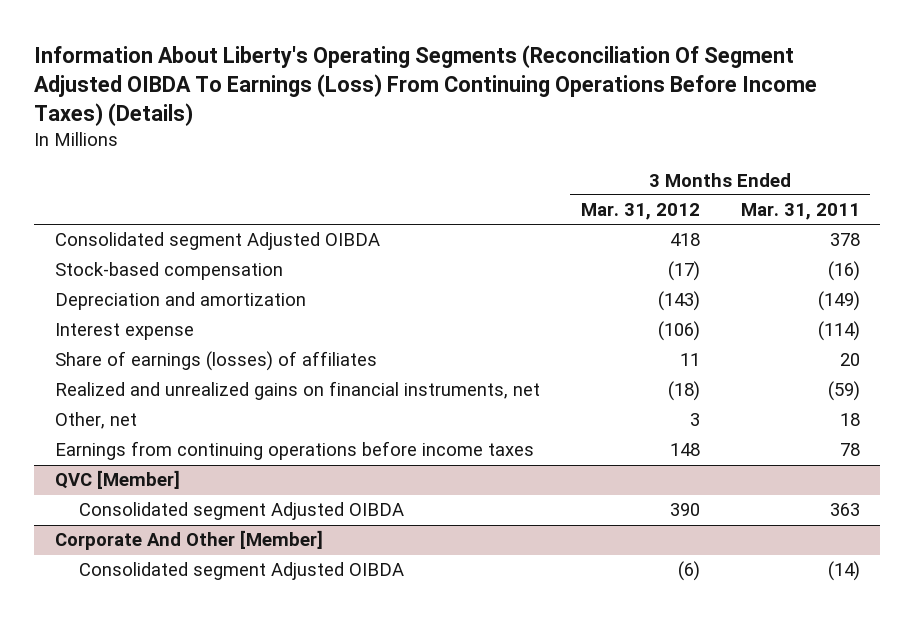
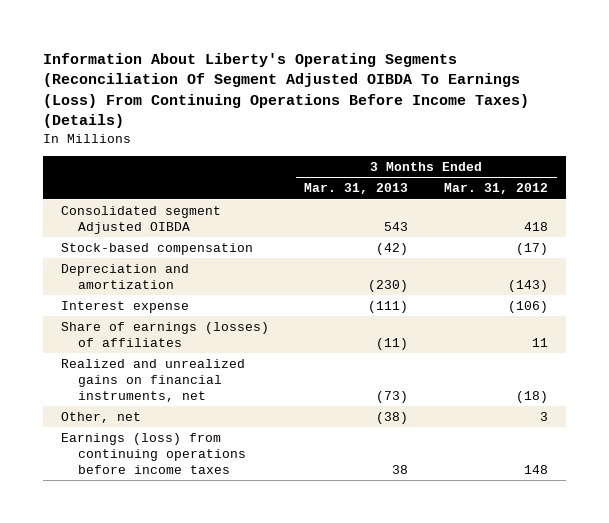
- | 3 Months Ended Mar. 31, 2012 | 3 Months Ended Mar. 31, 2011
+ | 3 Months Ended Mar. 31, 2013 | 3 Months Ended Mar. 31, 2012
- Earnings from continuing operations before income taxes | 148 | 78
- QVC [Member]
- Consolidated segment Adjusted OIBDA | 390 | 363
- Corporate And Other [Member]
- Consolidated segment Adjusted OIBDA | (6) | (14)
+ Earnings (loss) from continuing operations before income taxes | 38 | 148

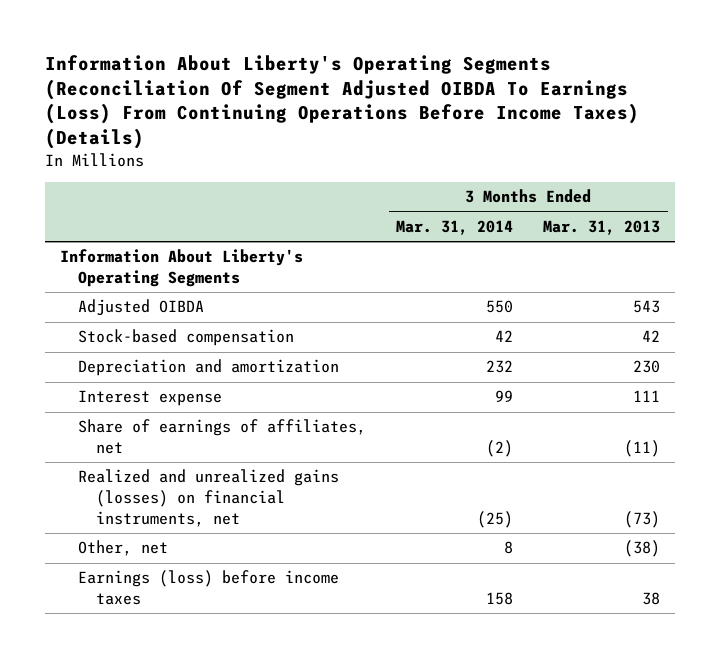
- | 3 Months Ended Mar. 31, 2013 | 3 Months Ended Mar. 31, 2012
+ | 3 Months Ended Mar. 31, 2014 | 3 Months Ended Mar. 31, 2013
- Consolidated segment Adjusted OIBDA | 543 | 418
- Stock-based compensation | (42) | (17)
- Depreciation and amortization | (230) | (143)
- Interest expense | (111) | (106)
- Share of earnings (losses) of affiliates | (11) | 11
- Realized and unrealized gains on financial instruments, net | (73) | (18)
+ Information About Liberty's Operating Segments
+ Adjusted OIBDA | 550 | 543
+ Stock-based compensation | 42 | 42
+ Depreciation and amortization | 232 | 230
+ Interest expense | 99 | 111
+ Share of earnings of affiliates, net | (2) | (11)
+ Realized and unrealized gains (losses) on financial instruments, net | (25) | (73)
- Earnings (loss) from continuing operations before income taxes | 38 | 148
+ Earnings (loss) before income taxes | 158 | 38

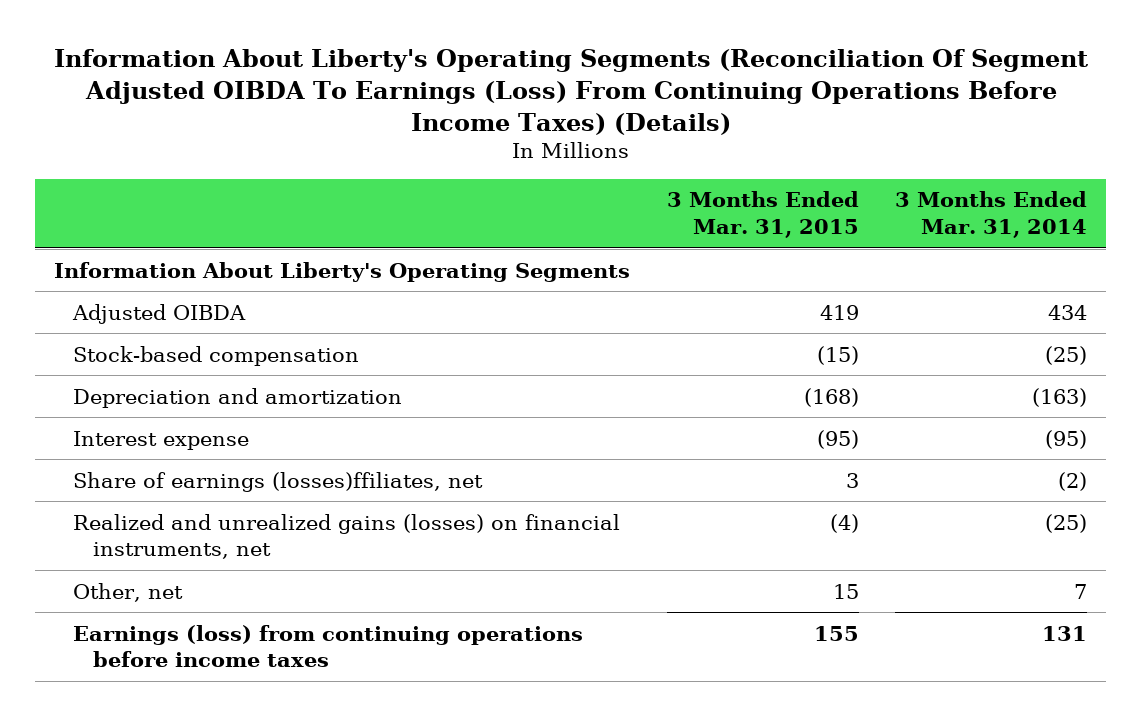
- | 3 Months Ended Mar. 31, 2014 | 3 Months Ended Mar. 31, 2013
+ | 3 Months Ended Mar. 31, 2015 | 3 Months Ended Mar. 31, 2014
- Adjusted OIBDA | 550 | 543
- Stock-based compensation | 42 | 42
- Depreciation and amortization | 232 | 230
- Interest expense | 99 | 111
- Share of earnings of affiliates, net | (2) | (11)
+ Adjusted OIBDA | 419 | 434
+ Stock-based compensation | (15) | (25)
+ Depreciation and amortization | (168) | (163)
+ Interest expense | (95) | (95)
+ Share of earnings (losses)ffiliates, net | 3 | (2)
- Other, net | 8 | (38)
- Earnings (loss) before income taxes | 158 | 38
+ Other, net | 15 | 7
+ Earnings (loss) from continuing operations before income taxes | 155 | 131

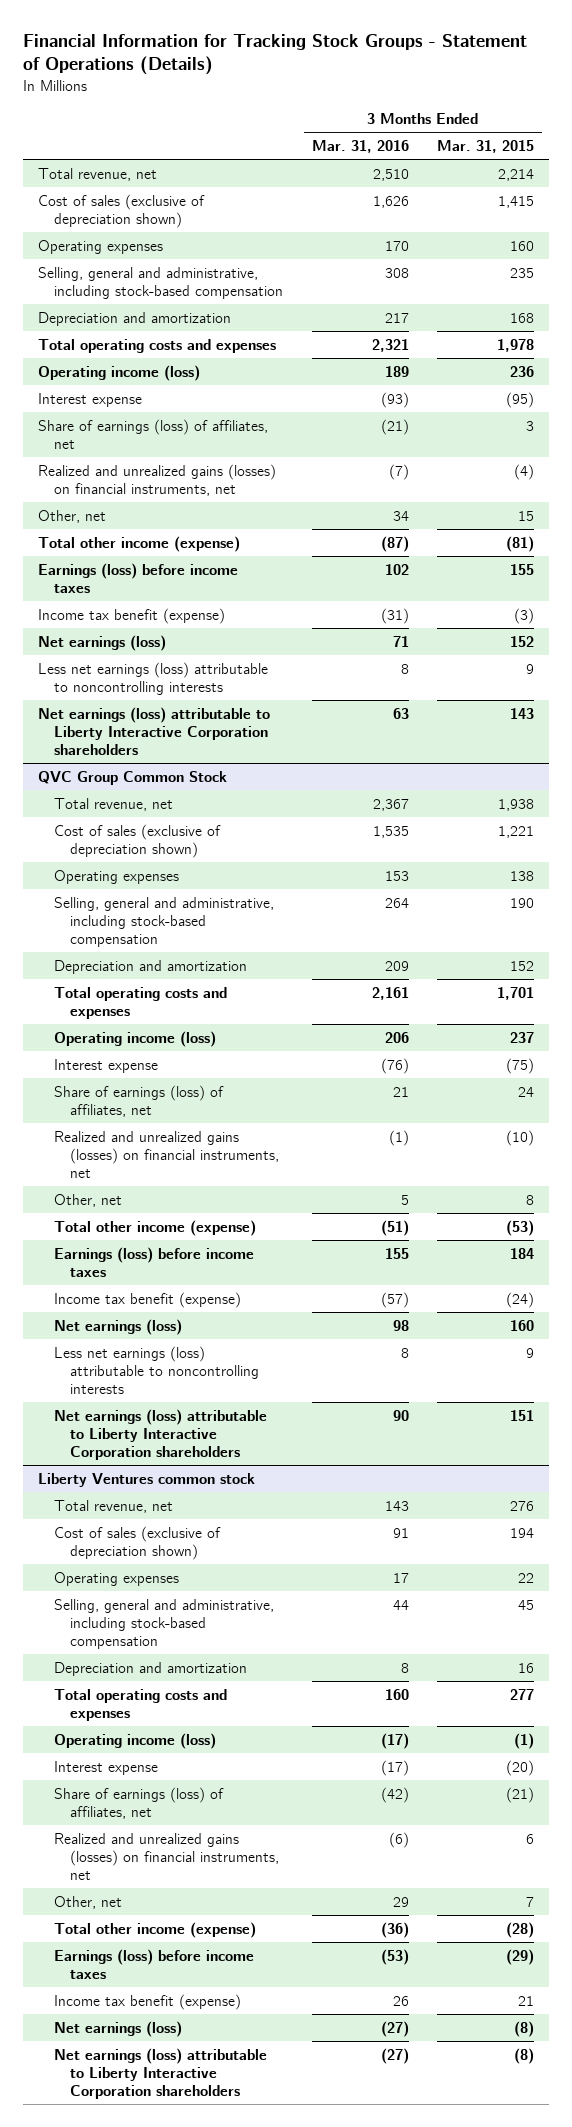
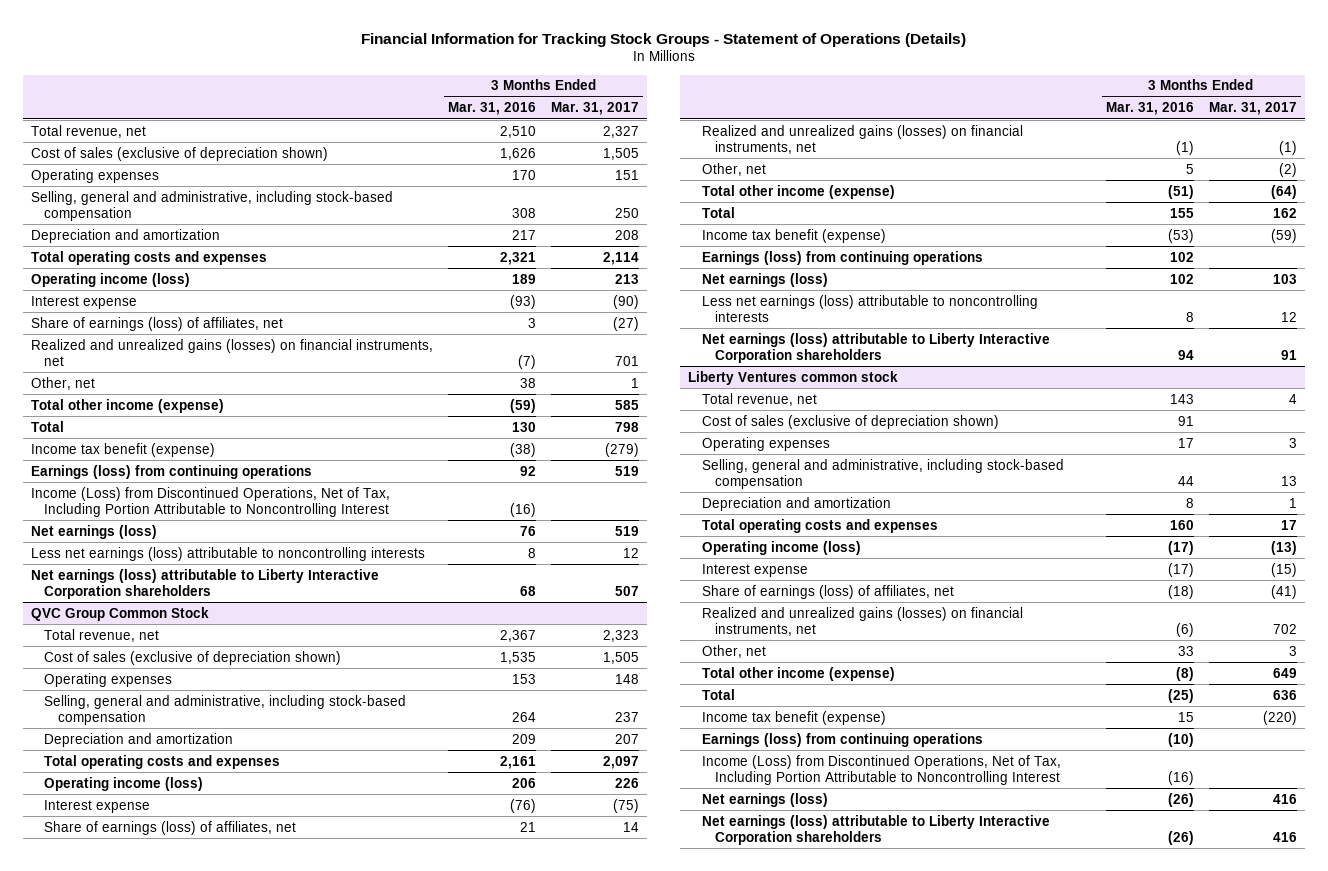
- | 3 Months Ended Mar. 31, 2016 | 3 Months Ended Mar. 31, 2015
+ | 3 Months Ended Mar. 31, 2016 | 3 Months Ended Mar. 31, 2017
- Share of earnings (loss) of affiliates, net | (21) | 3
+ Share of earnings (loss) of affiliates, net | 3 | (27)
- Other, net | 34 | 15
- Total other income (expense) | (87) | (81)
- Earnings (loss) before income taxes | 102 | 155
- Income tax benefit (expense) | (31) | (3)
- Net earnings (loss) | 71 | 152
+ Other, net | 38 | 1
+ Total other income (expense) | (59) | 585
+ Total | 130 | 798
+ Income tax benefit (expense) | (38) | (279)
+ Earnings (loss) from continuing operations | 92 | 519
+ Income (Loss) from Discontinued Operations, Net of Tax, Including Portion Attributable to Noncontrolling Interest | (16) |
+ Net earnings (loss) | 76 | 519
- Net earnings (loss) attributable to Liberty Interactive Corporation shareholders | 63 | 143
+ Net earnings (loss) attributable to Liberty Interactive Corporation shareholders | 68 | 507
@ QVC Group Common Stock
- Earnings (loss) before income taxes | 155 | 184
- Income tax benefit (expense) | (57) | (24)
- Net earnings (loss) | 98 | 160
+ Total | 155 | 162
+ Income tax benefit (expense) | (53) | (59)
+ Earnings (loss) from continuing operations | 102 |
+ Net earnings (loss) | 102 | 103
- Net earnings (loss) attributable to Liberty Interactive Corporation shareholders | 90 | 151
+ Net earnings (loss) attributable to Liberty Interactive Corporation shareholders | 94 | 91
@ Liberty Ventures common stock
- Share of earnings (loss) of affiliates, net | (42) | (21)
+ Share of earnings (loss) of affiliates, net | (18) | (41)
- Other, net | 29 | 7
- Total other income (expense) | (36) | (28)
- Earnings (loss) before income taxes | (53) | (29)
- Income tax benefit (expense) | 26 | 21
- Net earnings (loss) | (27) | (8)
- Net earnings (loss) attributable to Liberty Interactive Corporation shareholders | (27) | (8)
+ Other, net | 33 | 3
+ Total other income (expense) | (8) | 649
+ Total | (25) | 636
+ Income tax benefit (expense) | 15 | (220)
+ Earnings (loss) from continuing operations | (10) |
+ Income (Loss) from Discontinued Operations, Net of Tax, Including Portion Attributable to Noncontrolling Interest | (16) |
+ Net earnings (loss) | (26) | 416
+ Net earnings (loss) attributable to Liberty Interactive Corporation shareholders | (26) | 416

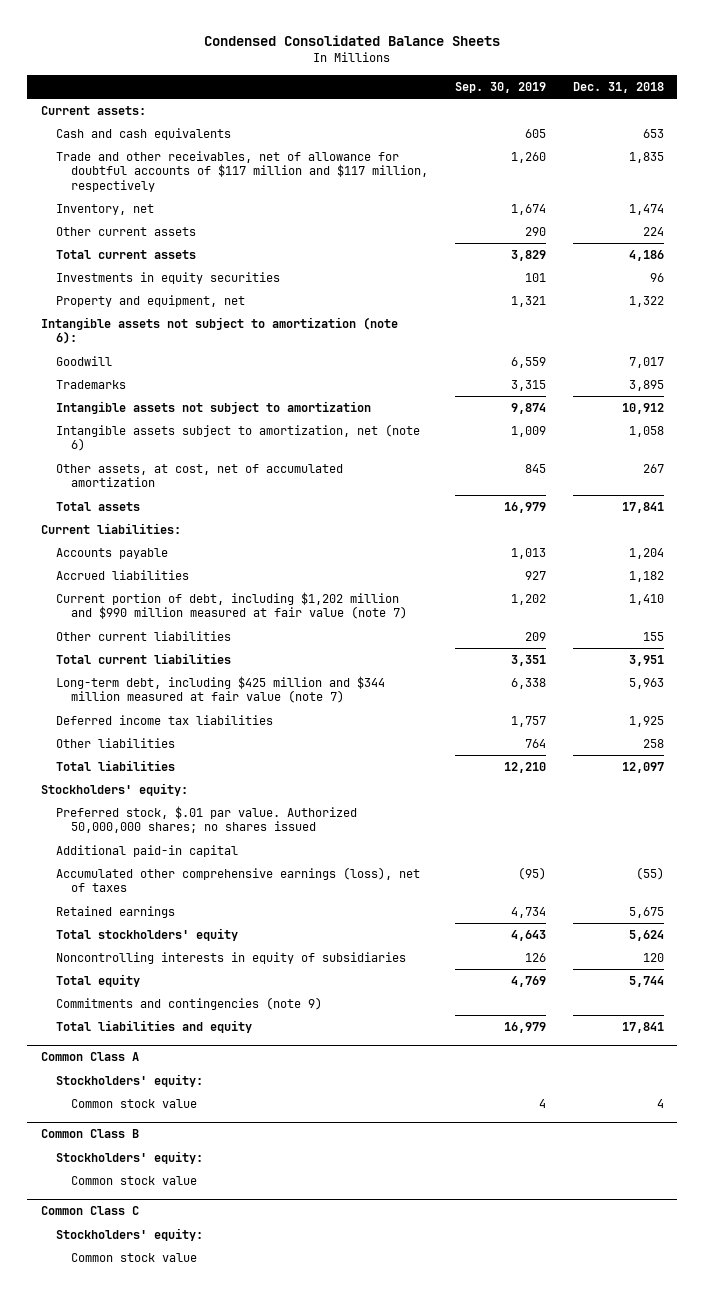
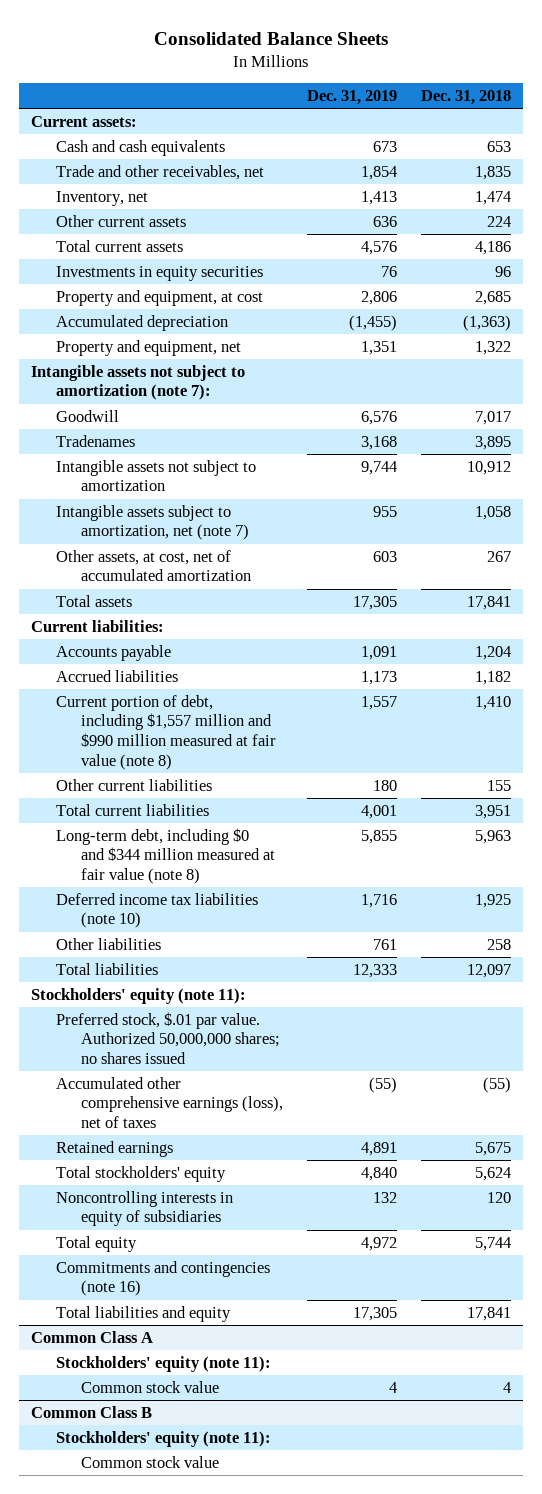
- Condensed Consolidated Balance Sheets
+ Consolidated Balance Sheets
- | Sep. 30, 2019 | Dec. 31, 2018
+ | Dec. 31, 2019 | Dec. 31, 2018
- Trade and other receivables, net of allowance for doubtful accounts of $117 million and $117 million, respectively | 1,260 | 1,835
+ Trade and other receivables, net | 1,854 | 1,835
+ Property and equipment, at cost | 2,806 | 2,685
+ Accumulated depreciation | (1,455) | (1,363)
- Intangible assets not subject to amortization (note 6):
+ Intangible assets not subject to amortization (note 7):
- Trademarks | 3,315 | 3,895
+ Tradenames | 3,168 | 3,895
- Intangible assets subject to amortization, net (note 6) | 1,009 | 1,058
+ Intangible assets subject to amortization, net (note 7) | 955 | 1,058
- Current portion of debt, including $1,202 million and $990 million measured at fair value (note 7) | 1,202 | 1,410
+ Current portion of debt, including $1,557 million and $990 million measured at fair value (note 8) | 1,557 | 1,410
- Long-term debt, including $425 million and $344 million measured at fair value (note 7) | 6,338 | 5,963
- Deferred income tax liabilities | 1,757 | 1,925
+ Long-term debt, including $0 and $344 million measured at fair value (note 8) | 5,855 | 5,963
+ Deferred income tax liabilities (note 10) | 1,716 | 1,925
- Stockholders' equity:
+ Stockholders' equity (note 11):
- Additional paid-in capital
- Commitments and contingencies (note 9)
+ Commitments and contingencies (note 16)
@ Common Class A
- Stockholders' equity:
+ Stockholders' equity (note 11):
@ Common Class B
- Stockholders' equity:
- Common stock value
- Common Class C
- Stockholders' equity:
@ Common Class B
+ Stockholders' equity (note 11):

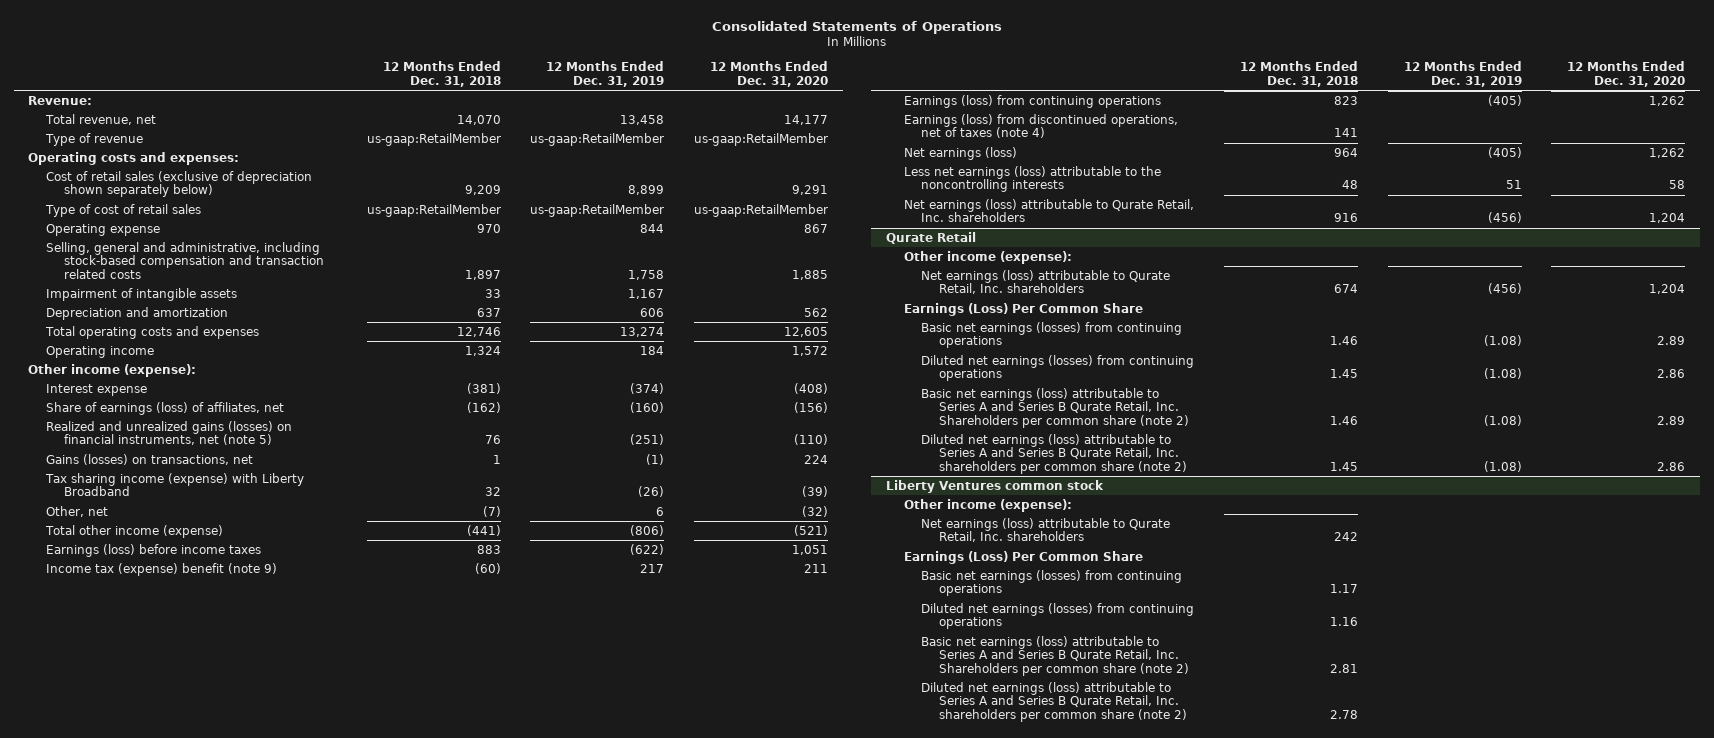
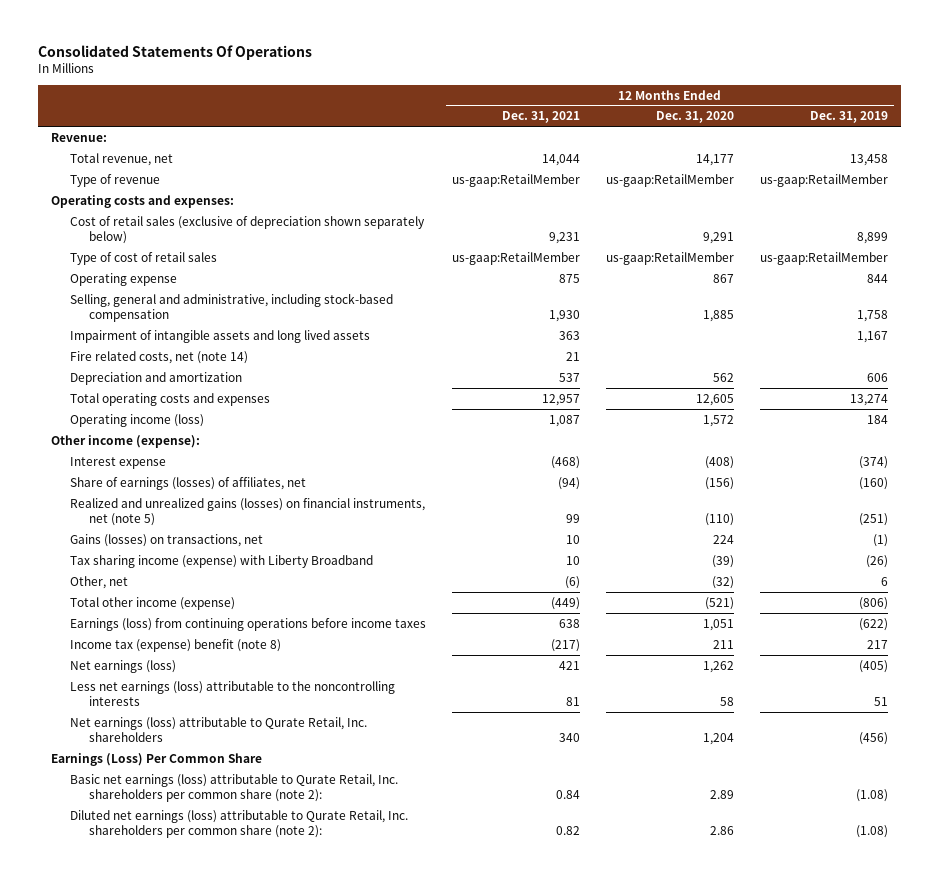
- Consolidated Statements of Operations
+ Consolidated Statements Of Operations
- | 12 Months Ended Dec. 31, 2018 | 12 Months Ended Dec. 31, 2019 | 12 Months Ended Dec. 31, 2020
+ | 12 Months Ended Dec. 31, 2021 | 12 Months Ended Dec. 31, 2020 | 12 Months Ended Dec. 31, 2019
- Selling, general and administrative, including stock-based compensation and transaction related costs | 1,897 | 1,758 | 1,885
- Impairment of intangible assets | 33 | 1,167 |
+ Selling, general and administrative, including stock-based compensation | 1,930 | 1,885 | 1,758
+ Impairment of intangible assets and long lived assets | 363 | | 1,167
+ Fire related costs, net (note 14) | 21 | |
- Operating income | 1,324 | 184 | 1,572
+ Operating income (loss) | 1,087 | 1,572 | 184
- Share of earnings (loss) of affiliates, net | (162) | (160) | (156)
+ Share of earnings (losses) of affiliates, net | (94) | (156) | (160)
- Earnings (loss) before income taxes | 883 | (622) | 1,051
- Income tax (expense) benefit (note 9) | (60) | 217 | 211
- Earnings (loss) from continuing operations | 823 | (405) | 1,262
- Earnings (loss) from discontinued operations, net of taxes (note 4) | 141 | |
+ Earnings (loss) from continuing operations before income taxes | 638 | 1,051 | (622)
+ Income tax (expense) benefit (note 8) | (217) | 211 | 217
- Qurate Retail
- Other income (expense):
- Net earnings (loss) attributable to Qurate Retail, Inc. shareholders | 674 | (456) | 1,204
- Basic net earnings (losses) from continuing operations | 1.46 | (1.08) | 2.89
- Diluted net earnings (losses) from continuing operations | 1.45 | (1.08) | 2.86
- Basic net earnings (loss) attributable to Series A and Series B Qurate Retail, Inc. Shareholders per common share (note 2) | 1.46 | (1.08) | 2.89
- Diluted net earnings (loss) attributable to Series A and Series B Qurate Retail, Inc. shareholders per common share (note 2) | 1.45 | (1.08) | 2.86
- Liberty Ventures common stock
- Other income (expense):
- Net earnings (loss) attributable to Qurate Retail, Inc. shareholders | 242 | |
- Earnings (Loss) Per Common Share
- Basic net earnings (losses) from continuing operations | 1.17 | |
- Diluted net earnings (losses) from continuing operations | 1.16 | |
- Basic net earnings (loss) attributable to Series A and Series B Qurate Retail, Inc. Shareholders per common share (note 2) | 2.81 | |
- Diluted net earnings (loss) attributable to Series A and Series B Qurate Retail, Inc. shareholders per common share (note 2) | 2.78 | |
+ Basic net earnings (loss) attributable to Qurate Retail, Inc. shareholders per common share (note 2): | 0.84 | 2.89 | (1.08)
+ Diluted net earnings (loss) attributable to Qurate Retail, Inc. shareholders per common share (note 2): | 0.82 | 2.86 | (1.08)

